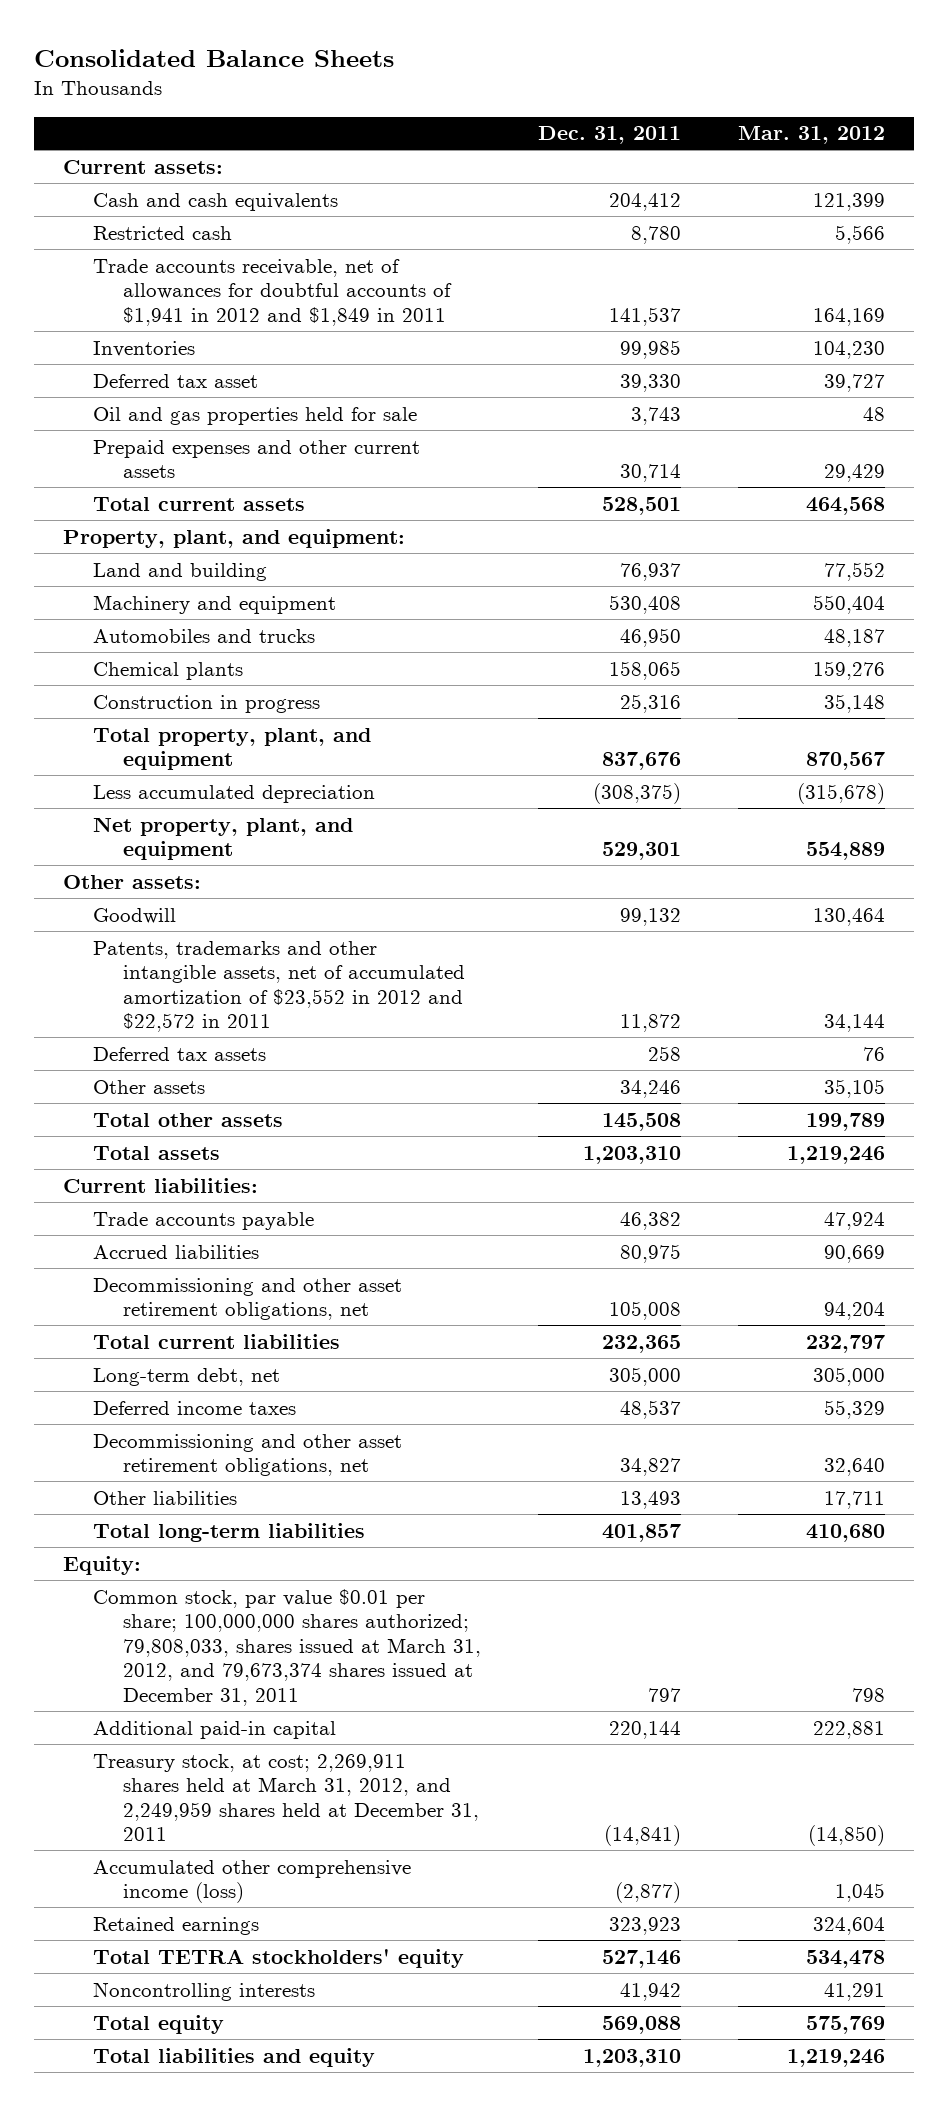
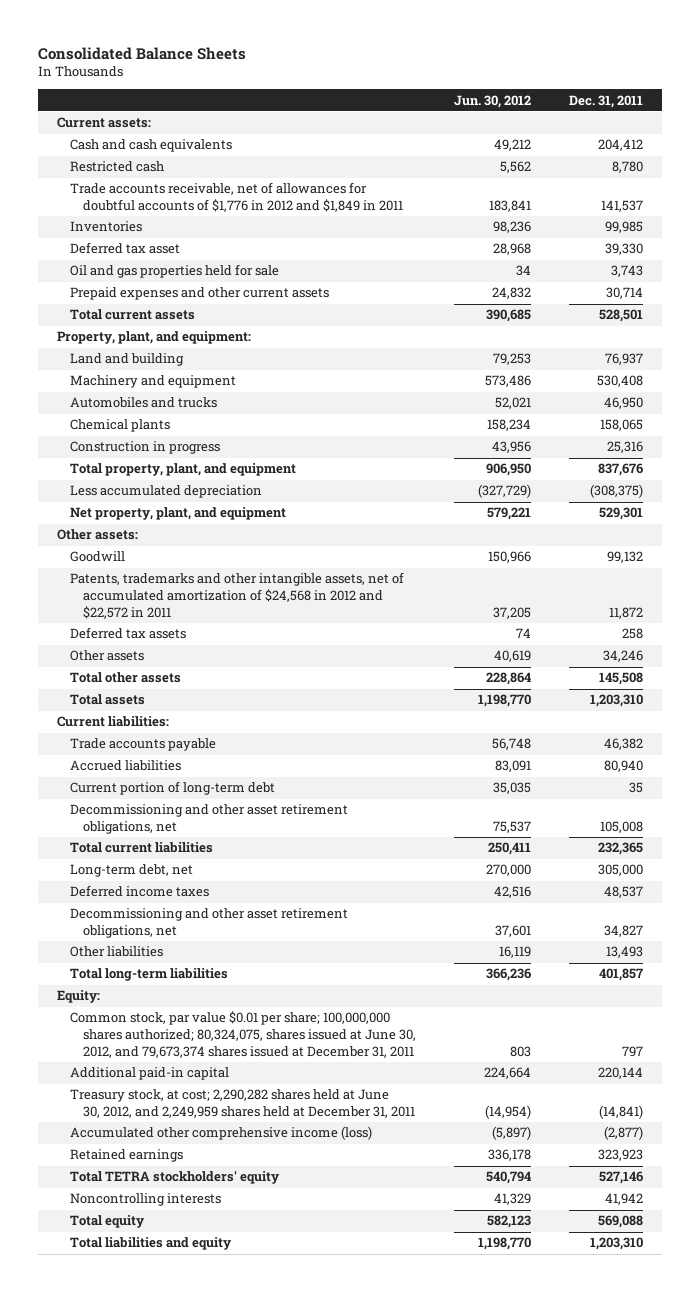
- | Dec. 31, 2011 | Mar. 31, 2012
+ | Jun. 30, 2012 | Dec. 31, 2011
- Trade accounts receivable, net of allowances for doubtful accounts of $1,941 in 2012 and $1,849 in 2011 | 141,537 | 164,169
+ Trade accounts receivable, net of allowances for doubtful accounts of $1,776 in 2012 and $1,849 in 2011 | 183,841 | 141,537
- Patents, trademarks and other intangible assets, net of accumulated amortization of $23,552 in 2012 and $22,572 in 2011 | 11,872 | 34,144
+ Patents, trademarks and other intangible assets, net of accumulated amortization of $24,568 in 2012 and $22,572 in 2011 | 37,205 | 11,872
- Accrued liabilities | 80,975 | 90,669
+ Accrued liabilities | 83,091 | 80,940
+ Current portion of long-term debt | 35,035 | 35
- Common stock, par value $0.01 per share; 100,000,000 shares authorized; 79,808,033, shares issued at March 31, 2012, and 79,673,374 shares issued at December 31, 2011 | 797 | 798
+ Common stock, par value $0.01 per share; 100,000,000 shares authorized; 80,324,075, shares issued at June 30, 2012, and 79,673,374 shares issued at December 31, 2011 | 803 | 797
- Treasury stock, at cost; 2,269,911 shares held at March 31, 2012, and 2,249,959 shares held at December 31, 2011 | (14,841) | (14,850)
+ Treasury stock, at cost; 2,290,282 shares held at June 30, 2012, and 2,249,959 shares held at December 31, 2011 | (14,954) | (14,841)

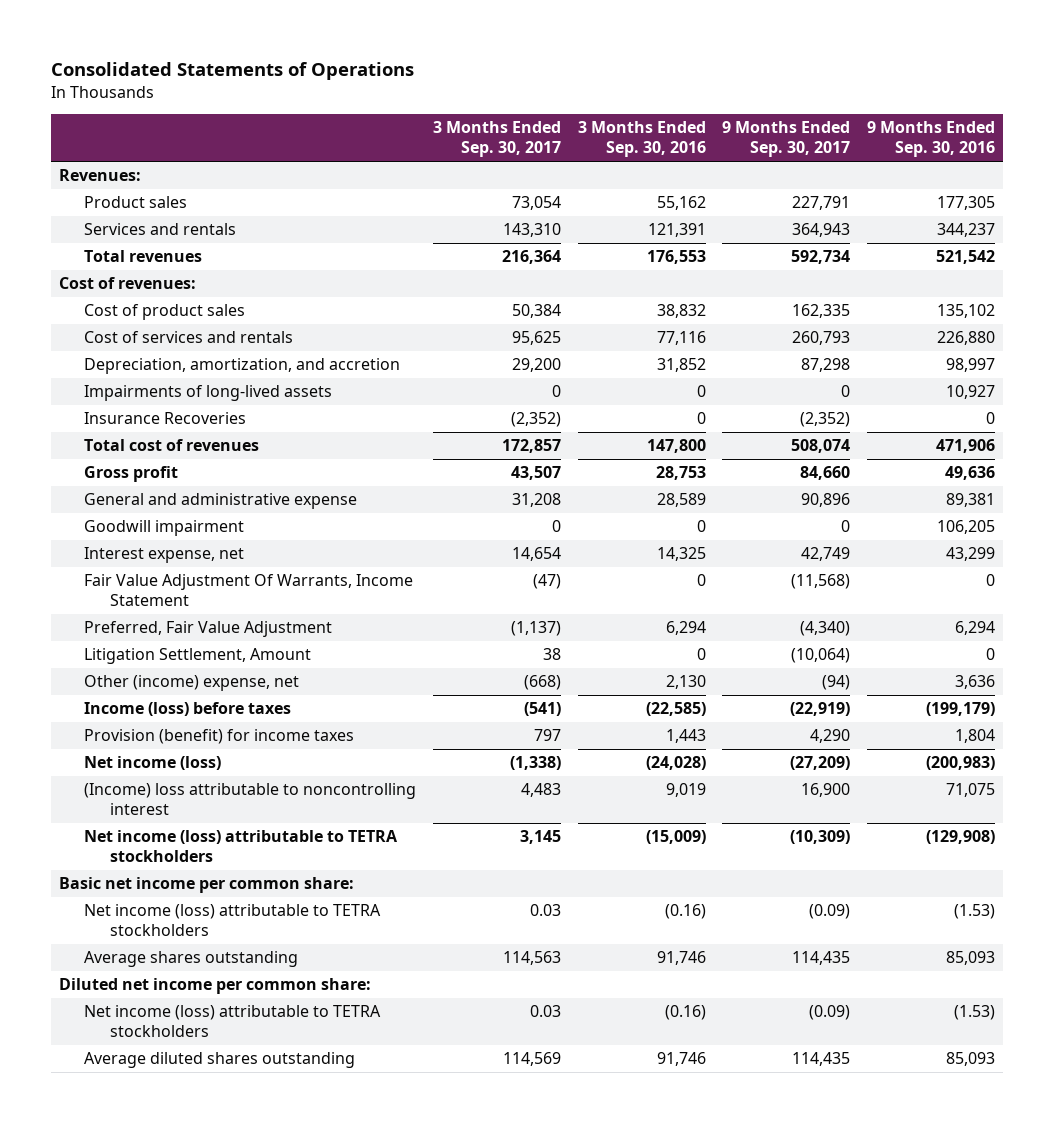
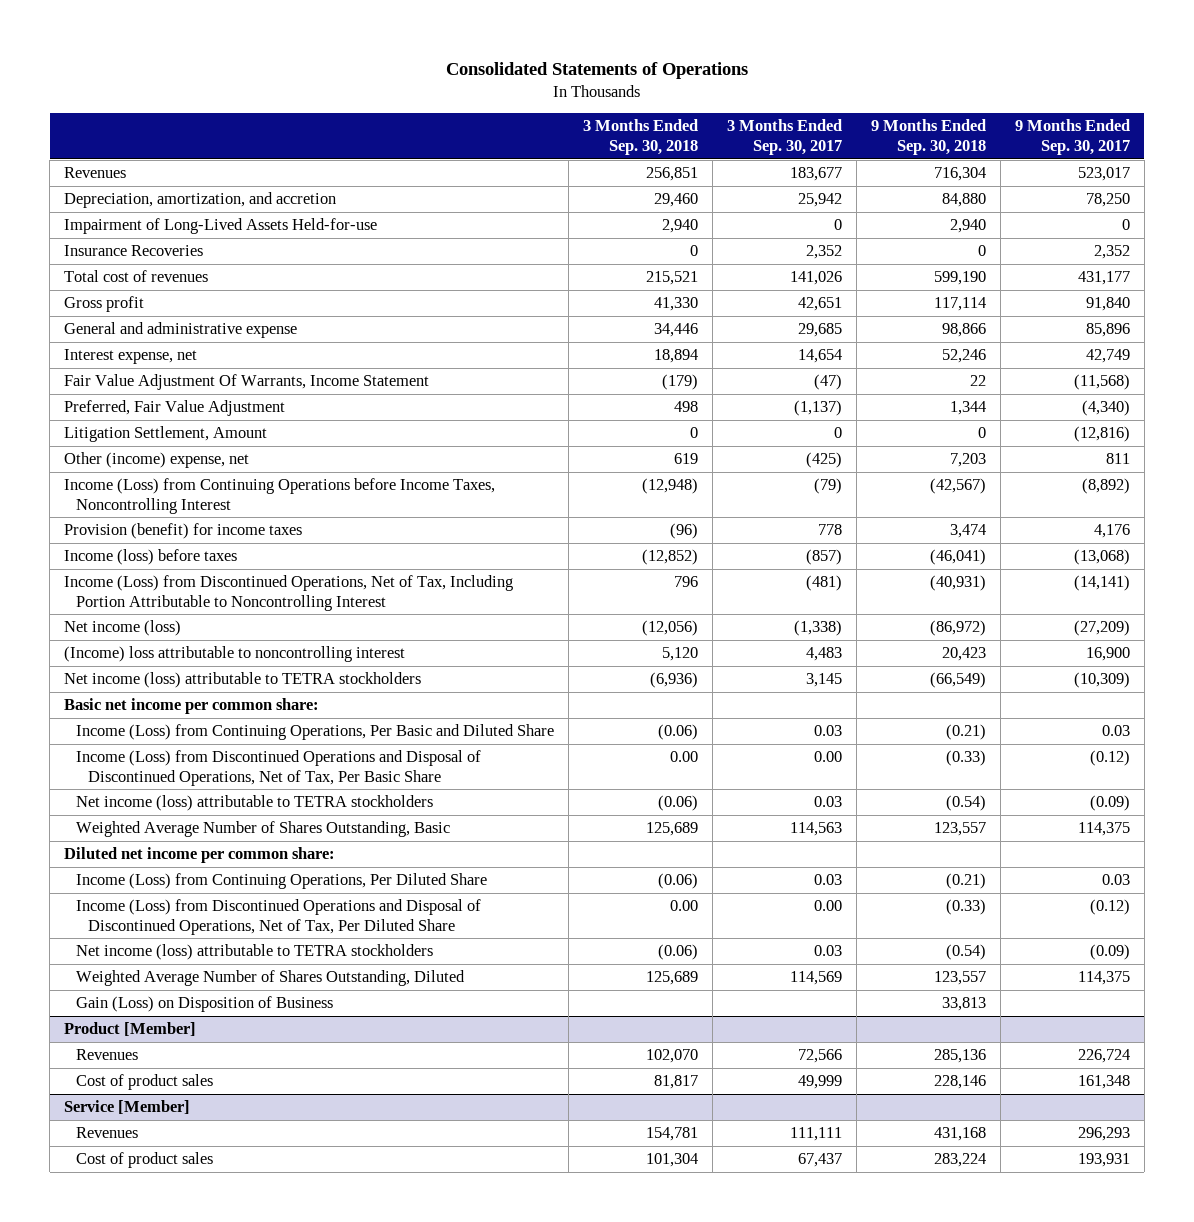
- | 3 Months Ended Sep. 30, 2017 | 3 Months Ended Sep. 30, 2016 | 9 Months Ended Sep. 30, 2017 | 9 Months Ended Sep. 30, 2016
+ | 3 Months Ended Sep. 30, 2018 | 3 Months Ended Sep. 30, 2017 | 9 Months Ended Sep. 30, 2018 | 9 Months Ended Sep. 30, 2017
- Revenues:
- Product sales | 73,054 | 55,162 | 227,791 | 177,305
- Services and rentals | 143,310 | 121,391 | 364,943 | 344,237
- Total revenues | 216,364 | 176,553 | 592,734 | 521,542
- Cost of revenues:
- Cost of product sales | 50,384 | 38,832 | 162,335 | 135,102
- Cost of services and rentals | 95,625 | 77,116 | 260,793 | 226,880
- Depreciation, amortization, and accretion | 29,200 | 31,852 | 87,298 | 98,997
- Impairments of long-lived assets | 0 | 0 | 0 | 10,927
- Insurance Recoveries | (2,352) | 0 | (2,352) | 0
- Total cost of revenues | 172,857 | 147,800 | 508,074 | 471,906
- Gross profit | 43,507 | 28,753 | 84,660 | 49,636
- General and administrative expense | 31,208 | 28,589 | 90,896 | 89,381
- Goodwill impairment | 0 | 0 | 0 | 106,205
+ Revenues | 256,851 | 183,677 | 716,304 | 523,017
+ Depreciation, amortization, and accretion | 29,460 | 25,942 | 84,880 | 78,250
+ Impairment of Long-Lived Assets Held-for-use | 2,940 | 0 | 2,940 | 0
+ Insurance Recoveries | 0 | 2,352 | 0 | 2,352
+ Total cost of revenues | 215,521 | 141,026 | 599,190 | 431,177
+ Gross profit | 41,330 | 42,651 | 117,114 | 91,840
+ General and administrative expense | 34,446 | 29,685 | 98,866 | 85,896
- Litigation Settlement, Amount | 38 | 0 | (10,064) | 0
- Other (income) expense, net | (668) | 2,130 | (94) | 3,636
- Income (loss) before taxes | (541) | (22,585) | (22,919) | (199,179)
- Provision (benefit) for income taxes | 797 | 1,443 | 4,290 | 1,804
+ Litigation Settlement, Amount | 0 | 0 | 0 | (12,816)
+ Other (income) expense, net | 619 | (425) | 7,203 | 811
+ Income (Loss) from Continuing Operations before Income Taxes, Noncontrolling Interest | (12,948) | (79) | (42,567) | (8,892)
+ Provision (benefit) for income taxes | (96) | 778 | 3,474 | 4,176
+ Income (loss) before taxes | (12,852) | (857) | (46,041) | (13,068)
+ Income (Loss) from Discontinued Operations, Net of Tax, Including Portion Attributable to Noncontrolling Interest | 796 | (481) | (40,931) | (14,141)
+ Income (Loss) from Continuing Operations, Per Basic and Diluted Share | (0.06) | 0.03 | (0.21) | 0.03
+ Income (Loss) from Discontinued Operations and Disposal of Discontinued Operations, Net of Tax, Per Basic Share | 0.00 | 0.00 | (0.33) | (0.12)
- Average shares outstanding | 114,563 | 91,746 | 114,435 | 85,093
+ Weighted Average Number of Shares Outstanding, Basic | 125,689 | 114,563 | 123,557 | 114,375
+ Income (Loss) from Continuing Operations, Per Diluted Share | (0.06) | 0.03 | (0.21) | 0.03
+ Income (Loss) from Discontinued Operations and Disposal of Discontinued Operations, Net of Tax, Per Diluted Share | 0.00 | 0.00 | (0.33) | (0.12)
- Average diluted shares outstanding | 114,569 | 91,746 | 114,435 | 85,093
+ Weighted Average Number of Shares Outstanding, Diluted | 125,689 | 114,569 | 123,557 | 114,375
+ Gain (Loss) on Disposition of Business | | | 33,813 |
+ Product [Member]
+ Revenues | 102,070 | 72,566 | 285,136 | 226,724
+ Cost of product sales | 81,817 | 49,999 | 228,146 | 161,348
+ Service [Member]
+ Revenues | 154,781 | 111,111 | 431,168 | 296,293
+ Cost of product sales | 101,304 | 67,437 | 283,224 | 193,931

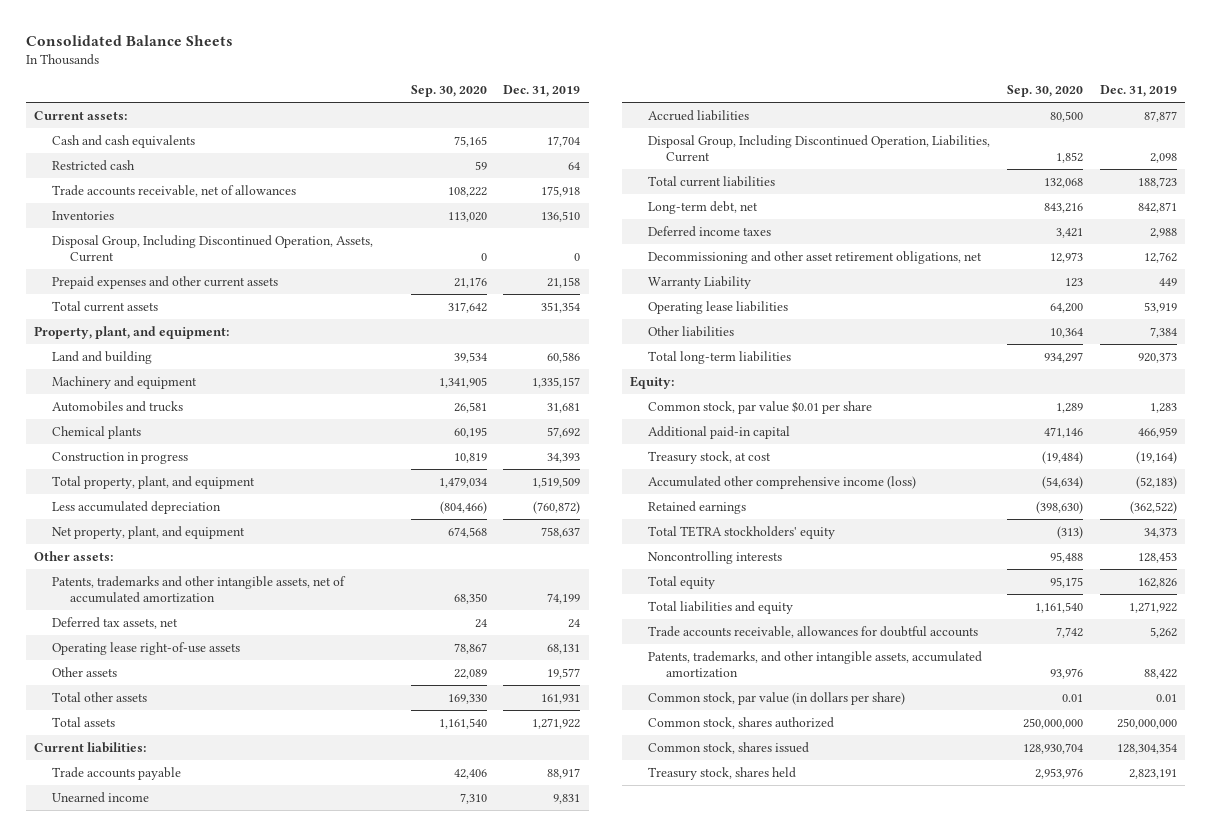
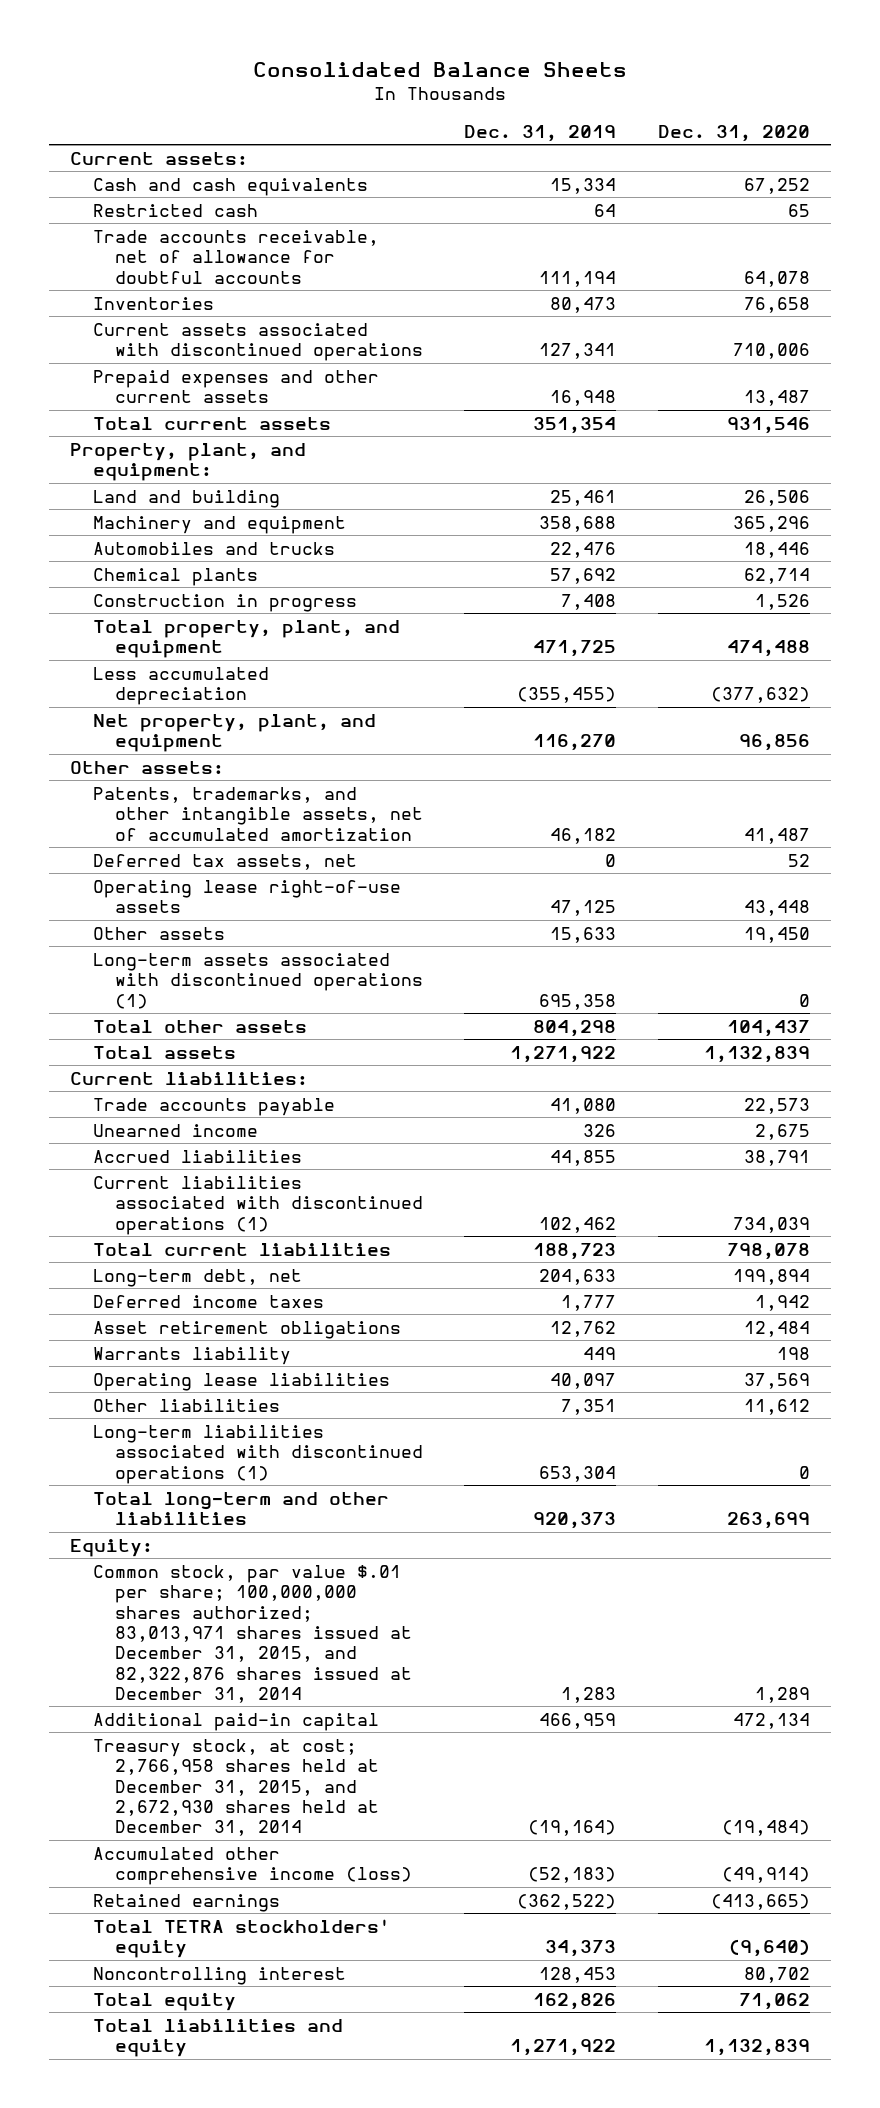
- | Sep. 30, 2020 | Dec. 31, 2019
+ | Dec. 31, 2019 | Dec. 31, 2020
- Cash and cash equivalents | 75,165 | 17,704
+ Cash and cash equivalents | 15,334 | 67,252
- Trade accounts receivable, net of allowances | 108,222 | 175,918
- Inventories | 113,020 | 136,510
- Disposal Group, Including Discontinued Operation, Assets, Current | 0 | 0
- Prepaid expenses and other current assets | 21,176 | 21,158
+ Trade accounts receivable, net of allowance for doubtful accounts | 111,194 | 64,078
+ Inventories | 80,473 | 76,658
+ Current assets associated with discontinued operations | 127,341 | 710,006
+ Prepaid expenses and other current assets | 16,948 | 13,487
- Land and building | 39,534 | 60,586
- Machinery and equipment | 1,341,905 | 1,335,157
- Automobiles and trucks | 26,581 | 31,681
+ Land and building | 25,461 | 26,506
+ Machinery and equipment | 358,688 | 365,296
+ Automobiles and trucks | 22,476 | 18,446
- Construction in progress | 10,819 | 34,393
- Total property, plant, and equipment | 1,479,034 | 1,519,509
- Less accumulated depreciation | (804,466) | (760,872)
- Net property, plant, and equipment | 674,568 | 758,637
+ Construction in progress | 7,408 | 1,526
+ Total property, plant, and equipment | 471,725 | 474,488
+ Less accumulated depreciation | (355,455) | (377,632)
+ Net property, plant, and equipment | 116,270 | 96,856
- Patents, trademarks and other intangible assets, net of accumulated amortization | 68,350 | 74,199
- Deferred tax assets, net | 24 | 24
- Operating lease right-of-use assets | 78,867 | 68,131
- Other assets | 22,089 | 19,577
- Total other assets | 169,330 | 161,931
+ Patents, trademarks, and other intangible assets, net of accumulated amortization | 46,182 | 41,487
+ Deferred tax assets, net | 0 | 52
+ Operating lease right-of-use assets | 47,125 | 43,448
+ Other assets | 15,633 | 19,450
+ Long-term assets associated with discontinued operations (1) | 695,358 | 0
+ Total other assets | 804,298 | 104,437
- Trade accounts payable | 42,406 | 88,917
- Unearned income | 7,310 | 9,831
- Accrued liabilities | 80,500 | 87,877
- Disposal Group, Including Discontinued Operation, Liabilities, Current | 1,852 | 2,098
+ Trade accounts payable | 41,080 | 22,573
+ Unearned income | 326 | 2,675
+ Accrued liabilities | 44,855 | 38,791
+ Current liabilities associated with discontinued operations (1) | 102,462 | 734,039
- Long-term debt, net | 843,216 | 842,871
- Deferred income taxes | 3,421 | 2,988
- Decommissioning and other asset retirement obligations, net | 12,973 | 12,762
- Warranty Liability | 123 | 449
- Operating lease liabilities | 64,200 | 53,919
- Other liabilities | 10,364 | 7,384
- Total long-term liabilities | 934,297 | 920,373
+ Long-term debt, net | 204,633 | 199,894
+ Deferred income taxes | 1,777 | 1,942
+ Asset retirement obligations | 12,762 | 12,484
+ Warrants liability | 449 | 198
+ Operating lease liabilities | 40,097 | 37,569
+ Other liabilities | 7,351 | 11,612
+ Long-term liabilities associated with discontinued operations (1) | 653,304 | 0
+ Total long-term and other liabilities | 920,373 | 263,699
- Common stock, par value $0.01 per share | 1,289 | 1,283
+ Common stock, par value $.01 per share; 100,000,000 shares authorized; 83,013,971 shares issued at December 31, 2015, and 82,322,876 shares issued at December 31, 2014 | 1,283 | 1,289
- Treasury stock, at cost | (19,484) | (19,164)
+ Treasury stock, at cost; 2,766,958 shares held at December 31, 2015, and 2,672,930 shares held at December 31, 2014 | (19,164) | (19,484)
- Noncontrolling interests | 95,488 | 128,453
+ Noncontrolling interest | 128,453 | 80,702
- Trade accounts receivable, allowances for doubtful accounts | 7,742 | 5,262
- Patents, trademarks, and other intangible assets, accumulated amortization | 93,976 | 88,422
- Common stock, par value (in dollars per share) | 0.01 | 0.01
- Common stock, shares authorized | 250,000,000 | 250,000,000
- Common stock, shares issued | 128,930,704 | 128,304,354
- Treasury stock, shares held | 2,953,976 | 2,823,191

